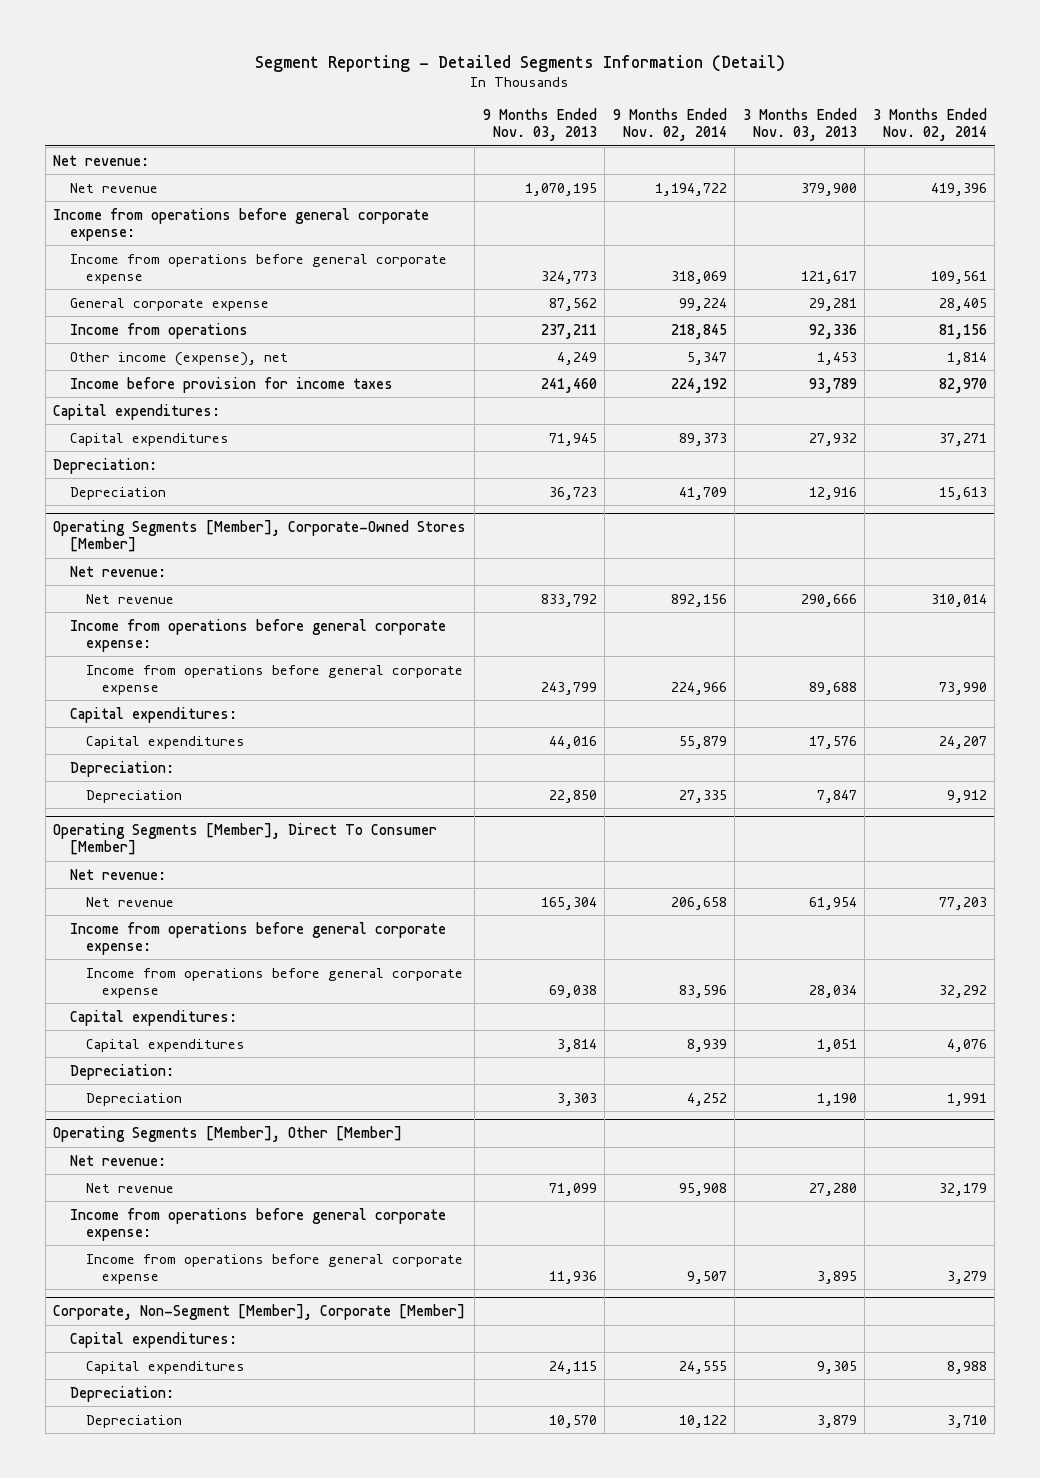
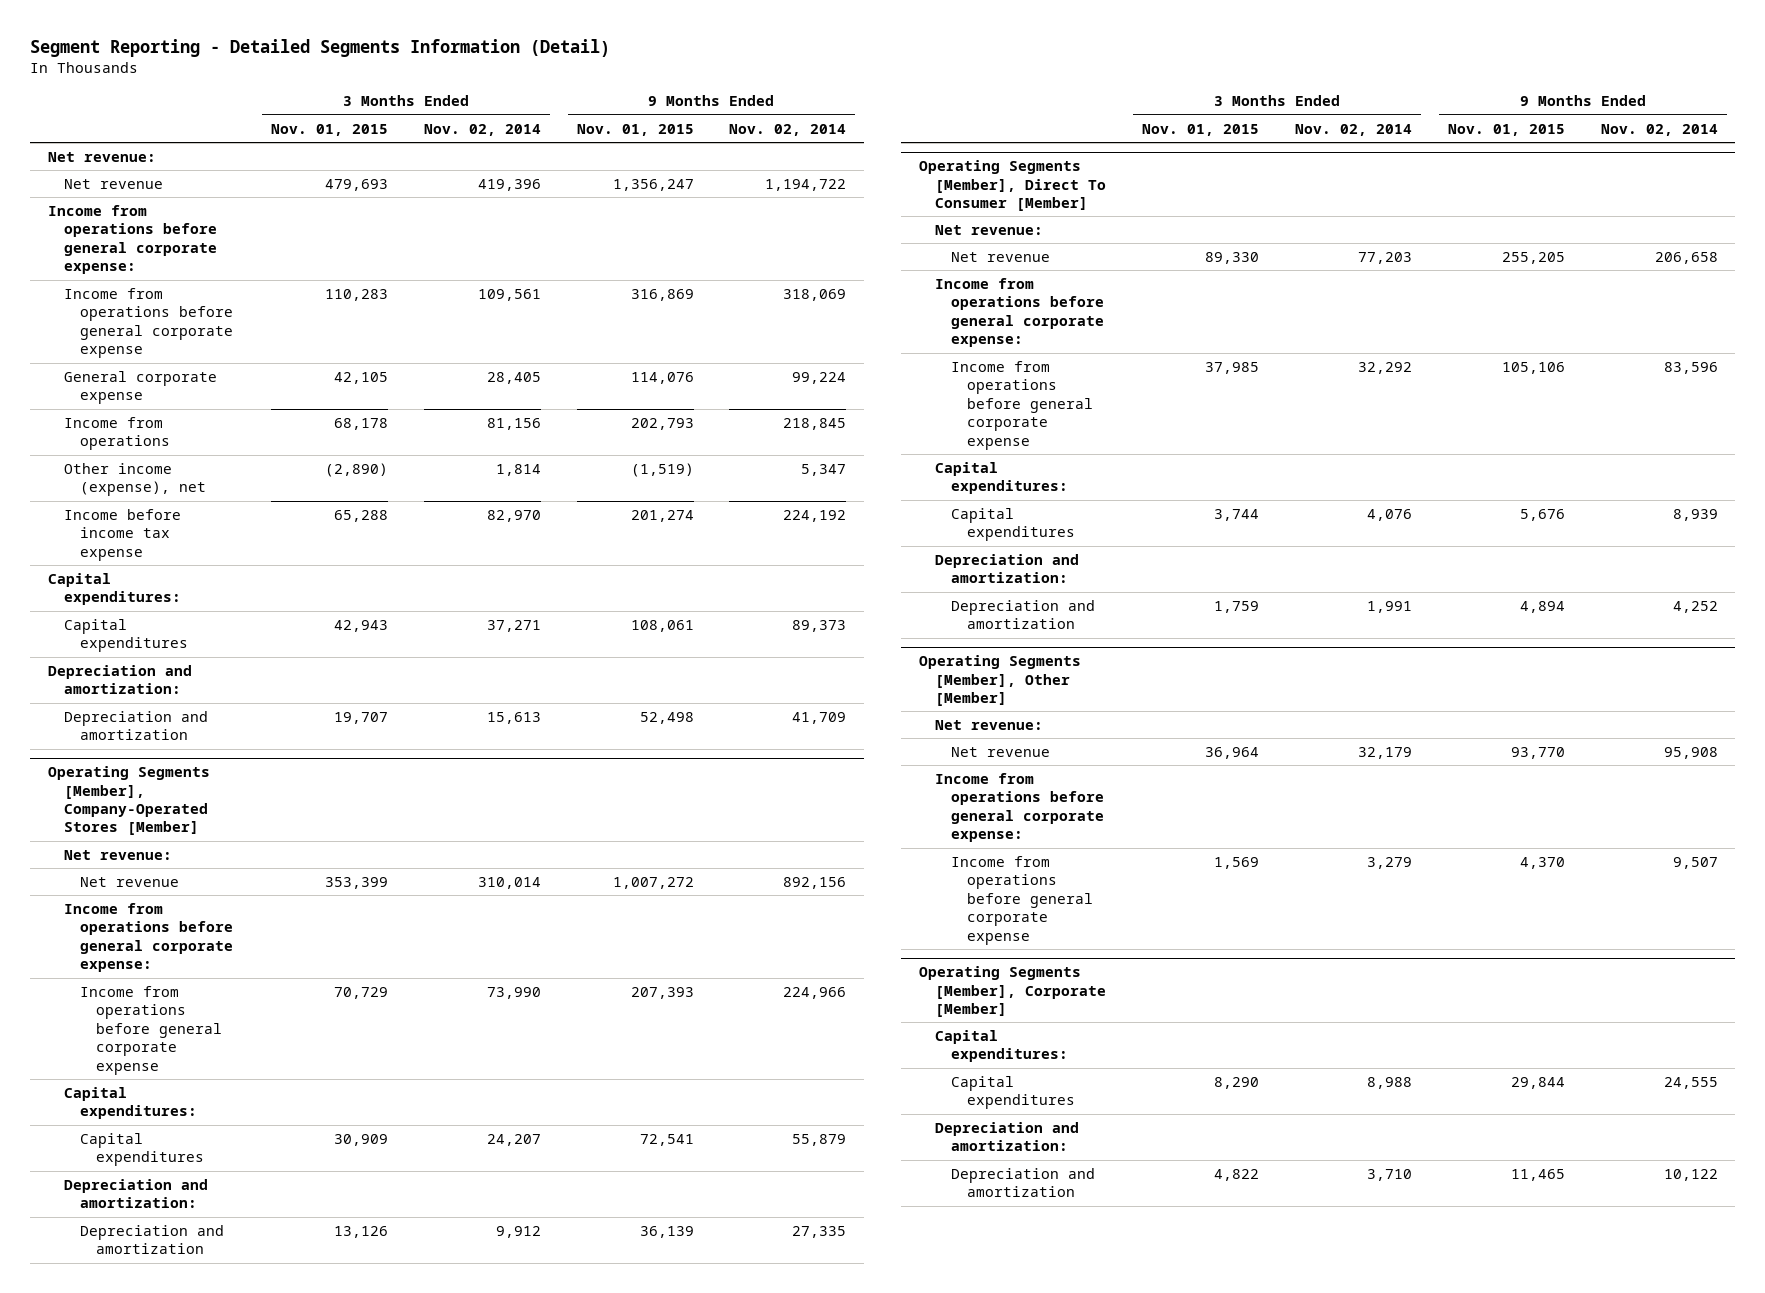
- | 9 Months Ended Nov. 03, 2013 | 9 Months Ended Nov. 02, 2014 | 3 Months Ended Nov. 03, 2013 | 3 Months Ended Nov. 02, 2014
+ | 3 Months Ended Nov. 01, 2015 | 3 Months Ended Nov. 02, 2014 | 9 Months Ended Nov. 01, 2015 | 9 Months Ended Nov. 02, 2014
- Income before provision for income taxes | 241,460 | 224,192 | 93,789 | 82,970
+ Income before income tax expense | 65,288 | 82,970 | 201,274 | 224,192
- Depreciation:
- Depreciation | 36,723 | 41,709 | 12,916 | 15,613
- Operating Segments [Member], Corporate-Owned Stores [Member]
+ Depreciation and amortization:
+ Depreciation and amortization | 19,707 | 15,613 | 52,498 | 41,709
+ Operating Segments [Member], Company-Operated Stores [Member]
- Depreciation:
- Depreciation | 22,850 | 27,335 | 7,847 | 9,912
+ Depreciation and amortization:
+ Depreciation and amortization | 13,126 | 9,912 | 36,139 | 27,335
@ Operating Segments [Member], Direct To Consumer [Member]
- Depreciation:
- Depreciation | 3,303 | 4,252 | 1,190 | 1,991
+ Depreciation and amortization:
+ Depreciation and amortization | 1,759 | 1,991 | 4,894 | 4,252
- Corporate, Non-Segment [Member], Corporate [Member]
+ Operating Segments [Member], Corporate [Member]
- Depreciation:
- Depreciation | 10,570 | 10,122 | 3,879 | 3,710
+ Depreciation and amortization:
+ Depreciation and amortization | 4,822 | 3,710 | 11,465 | 10,122

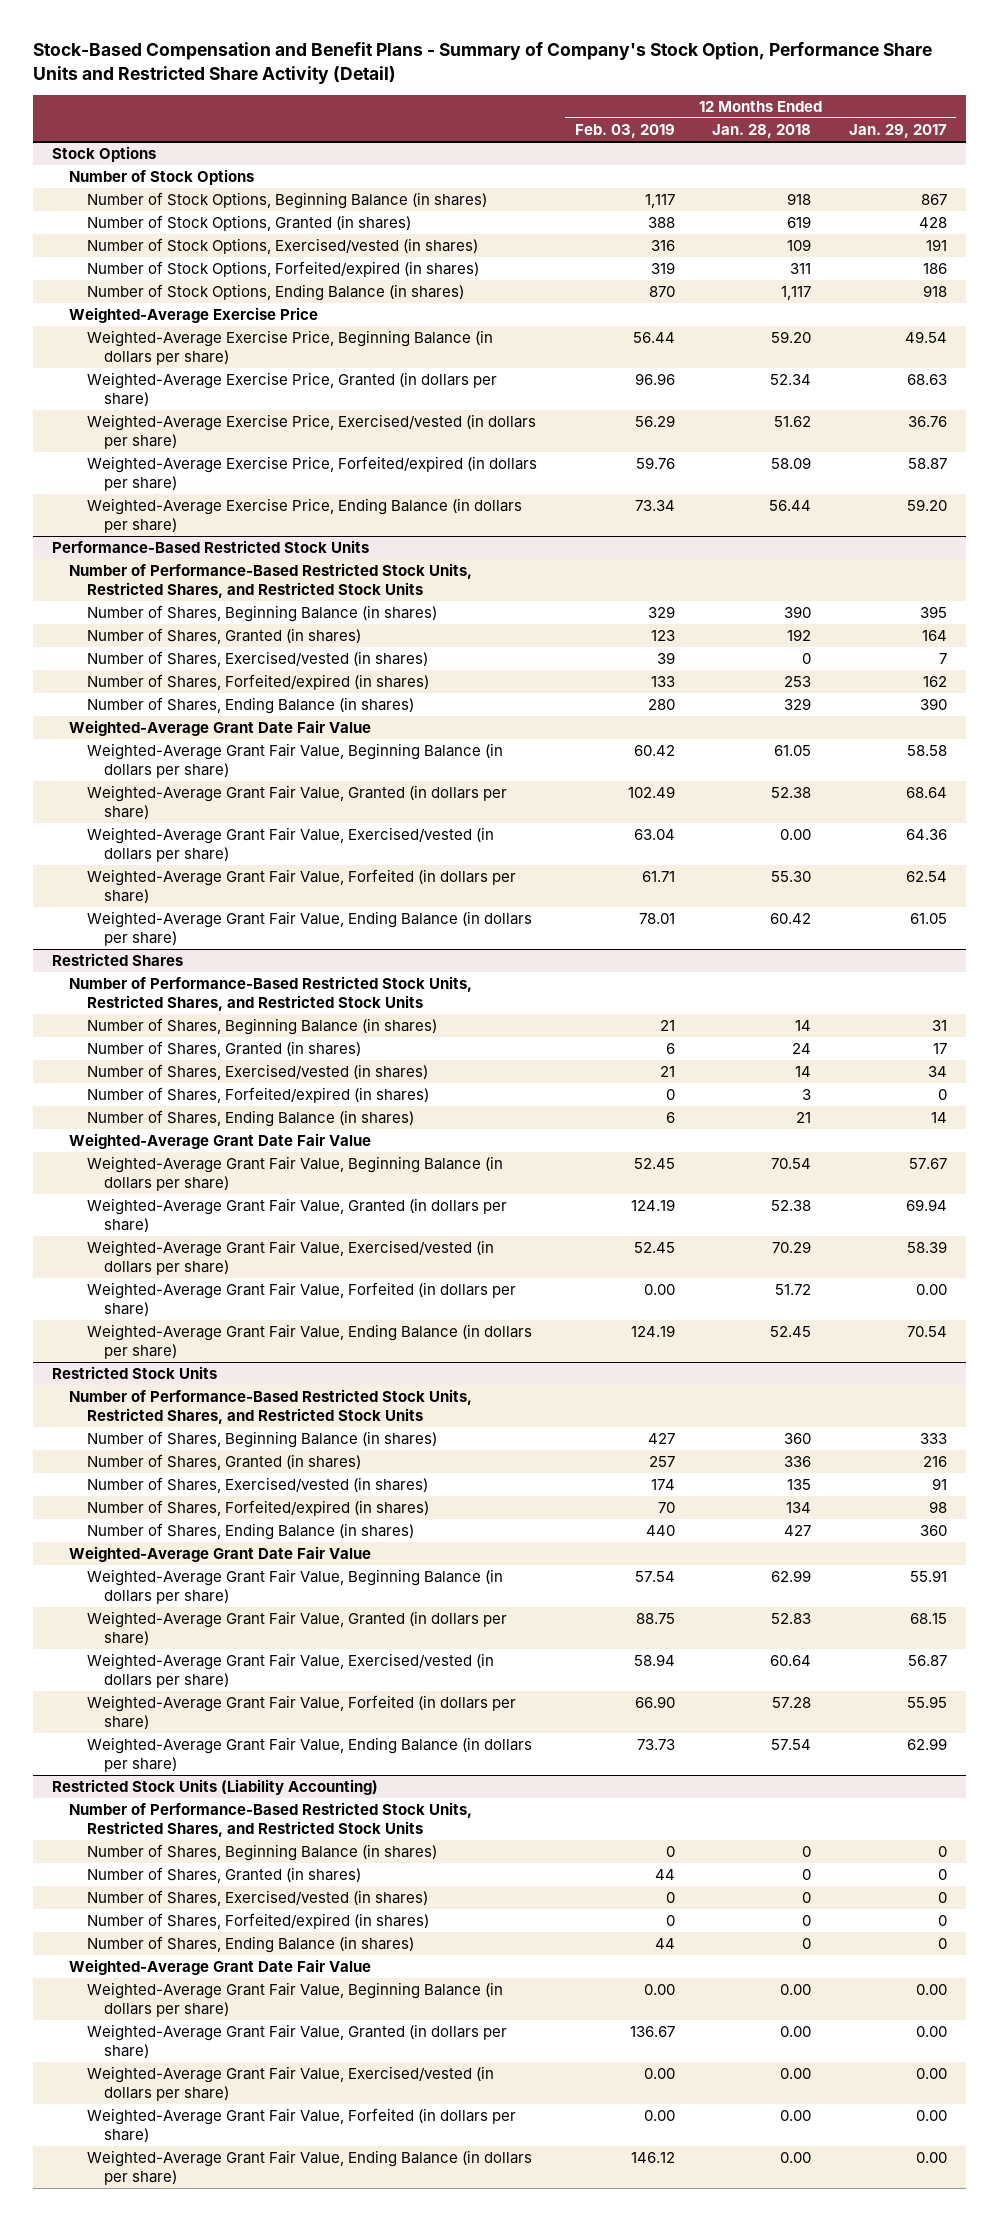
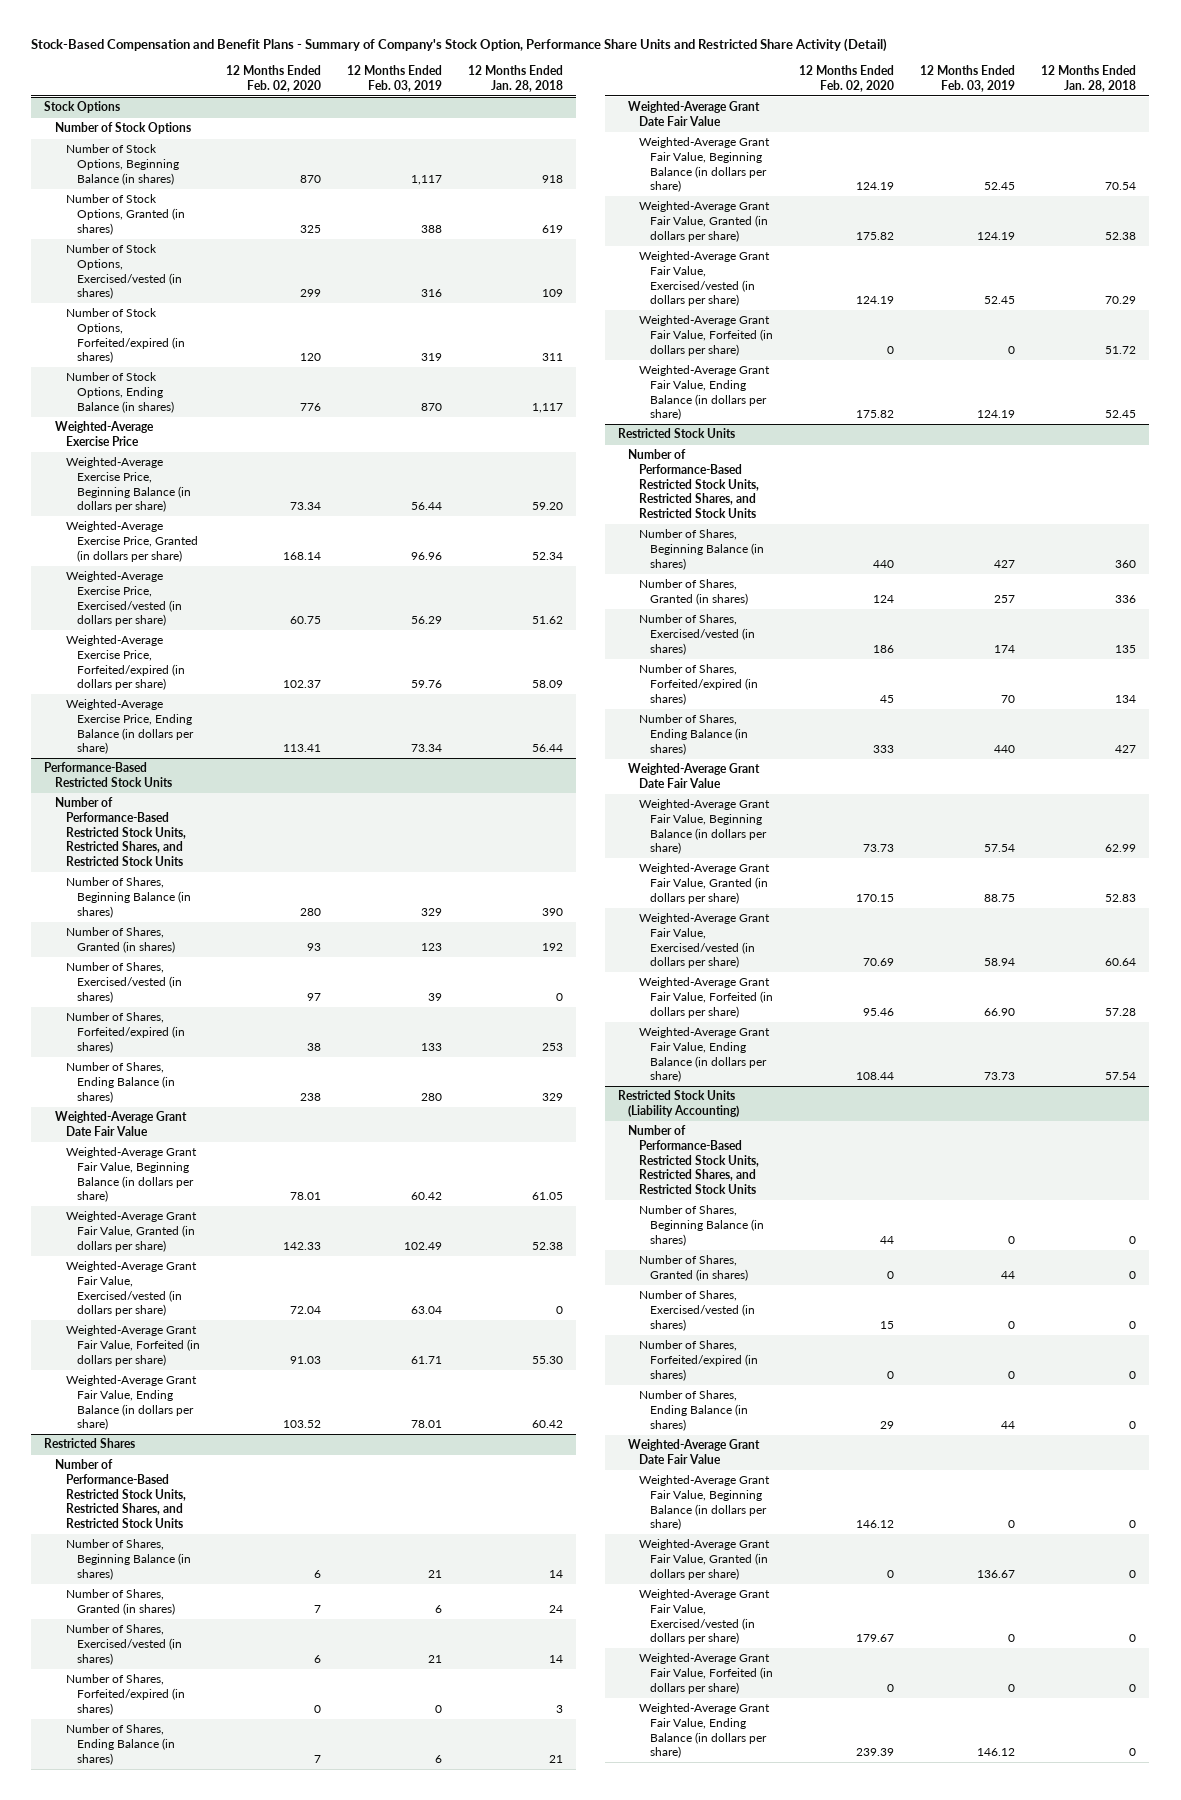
- | 12 Months Ended Feb. 03, 2019 | 12 Months Ended Jan. 28, 2018 | 12 Months Ended Jan. 29, 2017
+ | 12 Months Ended Feb. 02, 2020 | 12 Months Ended Feb. 03, 2019 | 12 Months Ended Jan. 28, 2018
@ Performance-Based Restricted Stock Units
- Weighted-Average Grant Fair Value, Exercised/vested (in dollars per share) | 63.04 | 0.00 | 64.36
+ Weighted-Average Grant Fair Value, Exercised/vested (in dollars per share) | 72.04 | 63.04 | 0
@ Restricted Shares
- Weighted-Average Grant Fair Value, Forfeited (in dollars per share) | 0.00 | 51.72 | 0.00
+ Weighted-Average Grant Fair Value, Forfeited (in dollars per share) | 0 | 0 | 51.72
@ Restricted Stock Units (Liability Accounting)
- Weighted-Average Grant Fair Value, Beginning Balance (in dollars per share) | 0.00 | 0.00 | 0.00
- Weighted-Average Grant Fair Value, Granted (in dollars per share) | 136.67 | 0.00 | 0.00
- Weighted-Average Grant Fair Value, Exercised/vested (in dollars per share) | 0.00 | 0.00 | 0.00
- Weighted-Average Grant Fair Value, Forfeited (in dollars per share) | 0.00 | 0.00 | 0.00
- Weighted-Average Grant Fair Value, Ending Balance (in dollars per share) | 146.12 | 0.00 | 0.00
+ Weighted-Average Grant Fair Value, Beginning Balance (in dollars per share) | 146.12 | 0 | 0
+ Weighted-Average Grant Fair Value, Granted (in dollars per share) | 0 | 136.67 | 0
+ Weighted-Average Grant Fair Value, Exercised/vested (in dollars per share) | 179.67 | 0 | 0
+ Weighted-Average Grant Fair Value, Forfeited (in dollars per share) | 0 | 0 | 0
+ Weighted-Average Grant Fair Value, Ending Balance (in dollars per share) | 239.39 | 146.12 | 0

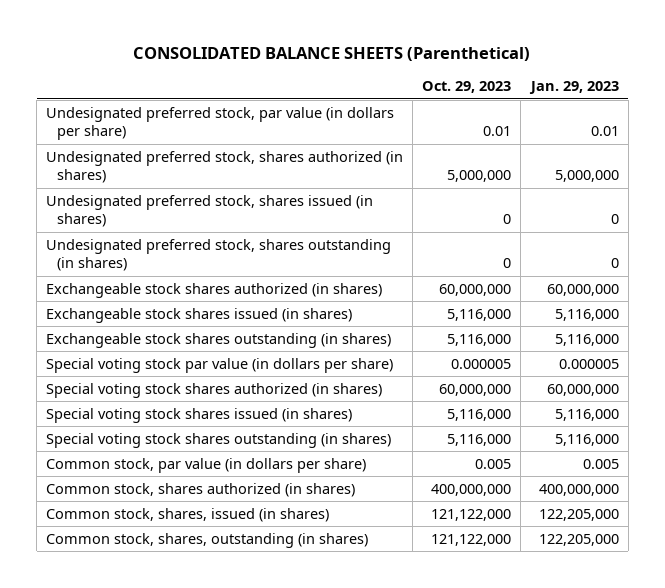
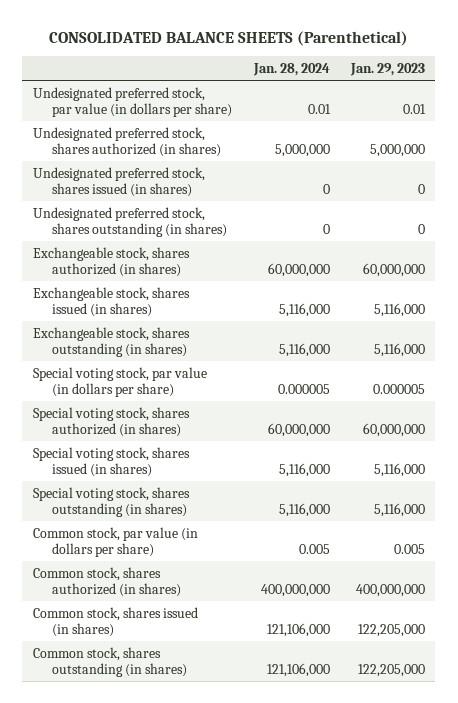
- | Oct. 29, 2023 | Jan. 29, 2023
+ | Jan. 28, 2024 | Jan. 29, 2023
- Exchangeable stock shares authorized (in shares) | 60,000,000 | 60,000,000
- Exchangeable stock shares issued (in shares) | 5,116,000 | 5,116,000
- Exchangeable stock shares outstanding (in shares) | 5,116,000 | 5,116,000
- Special voting stock par value (in dollars per share) | 0.000005 | 0.000005
- Special voting stock shares authorized (in shares) | 60,000,000 | 60,000,000
- Special voting stock shares issued (in shares) | 5,116,000 | 5,116,000
- Special voting stock shares outstanding (in shares) | 5,116,000 | 5,116,000
+ Exchangeable stock, shares authorized (in shares) | 60,000,000 | 60,000,000
+ Exchangeable stock, shares issued (in shares) | 5,116,000 | 5,116,000
+ Exchangeable stock, shares outstanding (in shares) | 5,116,000 | 5,116,000
+ Special voting stock, par value (in dollars per share) | 0.000005 | 0.000005
+ Special voting stock, shares authorized (in shares) | 60,000,000 | 60,000,000
+ Special voting stock, shares issued (in shares) | 5,116,000 | 5,116,000
+ Special voting stock, shares outstanding (in shares) | 5,116,000 | 5,116,000
- Common stock, shares, issued (in shares) | 121,122,000 | 122,205,000
- Common stock, shares, outstanding (in shares) | 121,122,000 | 122,205,000
+ Common stock, shares issued (in shares) | 121,106,000 | 122,205,000
+ Common stock, shares outstanding (in shares) | 121,106,000 | 122,205,000

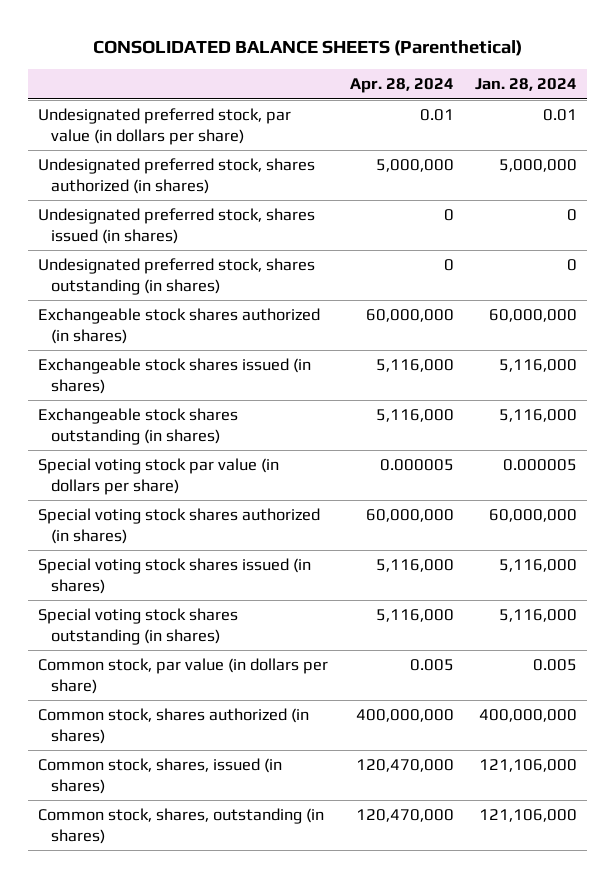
- | Jan. 28, 2024 | Jan. 29, 2023
+ | Apr. 28, 2024 | Jan. 28, 2024
- Exchangeable stock, shares authorized (in shares) | 60,000,000 | 60,000,000
- Exchangeable stock, shares issued (in shares) | 5,116,000 | 5,116,000
- Exchangeable stock, shares outstanding (in shares) | 5,116,000 | 5,116,000
- Special voting stock, par value (in dollars per share) | 0.000005 | 0.000005
- Special voting stock, shares authorized (in shares) | 60,000,000 | 60,000,000
- Special voting stock, shares issued (in shares) | 5,116,000 | 5,116,000
- Special voting stock, shares outstanding (in shares) | 5,116,000 | 5,116,000
+ Exchangeable stock shares authorized (in shares) | 60,000,000 | 60,000,000
+ Exchangeable stock shares issued (in shares) | 5,116,000 | 5,116,000
+ Exchangeable stock shares outstanding (in shares) | 5,116,000 | 5,116,000
+ Special voting stock par value (in dollars per share) | 0.000005 | 0.000005
+ Special voting stock shares authorized (in shares) | 60,000,000 | 60,000,000
+ Special voting stock shares issued (in shares) | 5,116,000 | 5,116,000
+ Special voting stock shares outstanding (in shares) | 5,116,000 | 5,116,000
- Common stock, shares issued (in shares) | 121,106,000 | 122,205,000
- Common stock, shares outstanding (in shares) | 121,106,000 | 122,205,000
+ Common stock, shares, issued (in shares) | 120,470,000 | 121,106,000
+ Common stock, shares, outstanding (in shares) | 120,470,000 | 121,106,000

